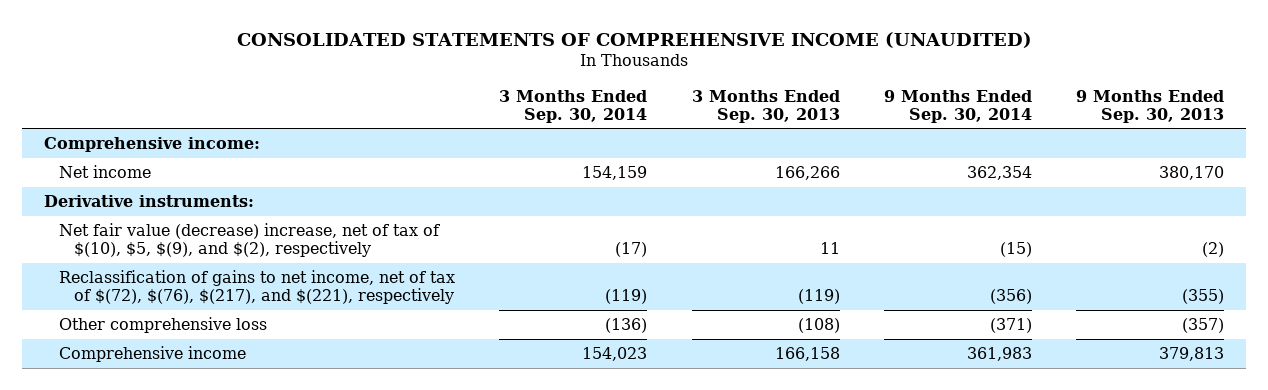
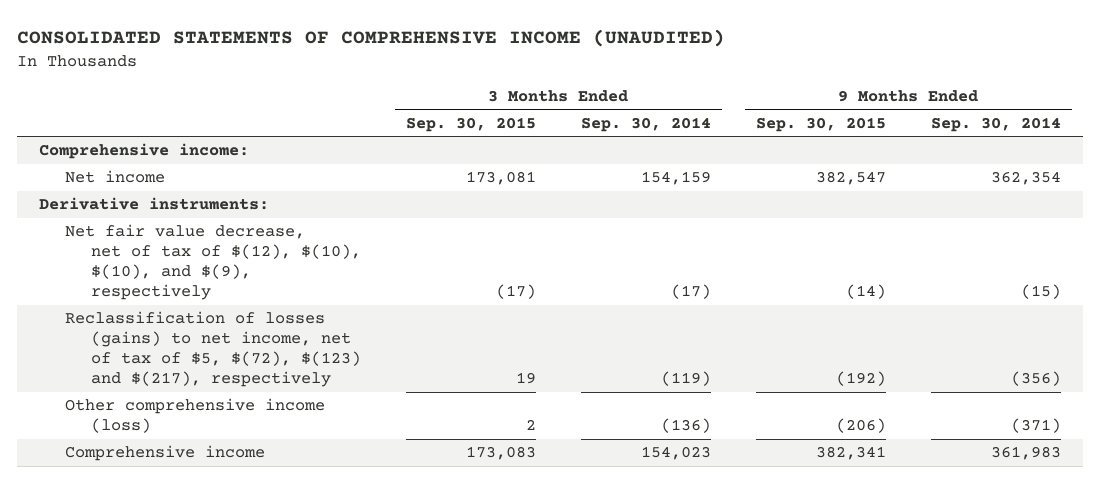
- | 3 Months Ended Sep. 30, 2014 | 3 Months Ended Sep. 30, 2013 | 9 Months Ended Sep. 30, 2014 | 9 Months Ended Sep. 30, 2013
+ | 3 Months Ended Sep. 30, 2015 | 3 Months Ended Sep. 30, 2014 | 9 Months Ended Sep. 30, 2015 | 9 Months Ended Sep. 30, 2014
- Net fair value (decrease) increase, net of tax of $(10), $5, $(9), and $(2), respectively | (17) | 11 | (15) | (2)
- Reclassification of gains to net income, net of tax of $(72), $(76), $(217), and $(221), respectively | (119) | (119) | (356) | (355)
- Other comprehensive loss | (136) | (108) | (371) | (357)
+ Net fair value decrease, net of tax of $(12), $(10), $(10), and $(9), respectively | (17) | (17) | (14) | (15)
+ Reclassification of losses (gains) to net income, net of tax of $5, $(72), $(123) and $(217), respectively | 19 | (119) | (192) | (356)
+ Other comprehensive income (loss) | 2 | (136) | (206) | (371)

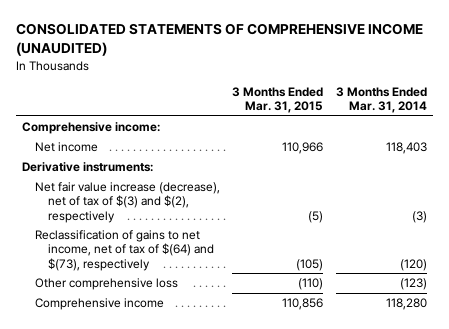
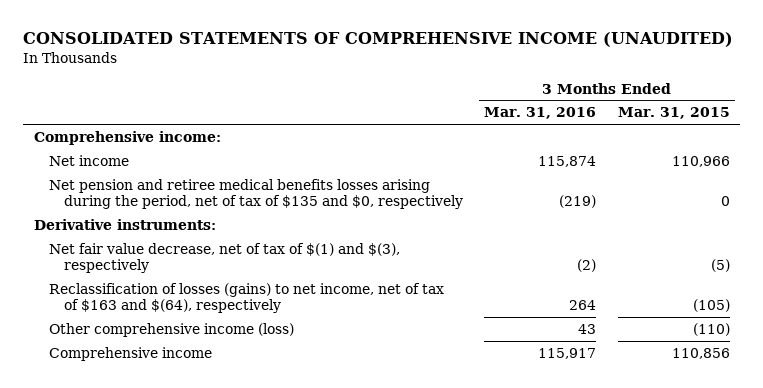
- | 3 Months Ended Mar. 31, 2015 | 3 Months Ended Mar. 31, 2014
+ | 3 Months Ended Mar. 31, 2016 | 3 Months Ended Mar. 31, 2015
+ Net pension and retiree medical benefits losses arising during the period, net of tax of $135 and $0, respectively | (219) | 0
- Net fair value increase (decrease), net of tax of $(3) and $(2), respectively | (5) | (3)
- Reclassification of gains to net income, net of tax of $(64) and $(73), respectively | (105) | (120)
- Other comprehensive loss | (110) | (123)
+ Net fair value decrease, net of tax of $(1) and $(3), respectively | (2) | (5)
+ Reclassification of losses (gains) to net income, net of tax of $163 and $(64), respectively | 264 | (105)
+ Other comprehensive income (loss) | 43 | (110)

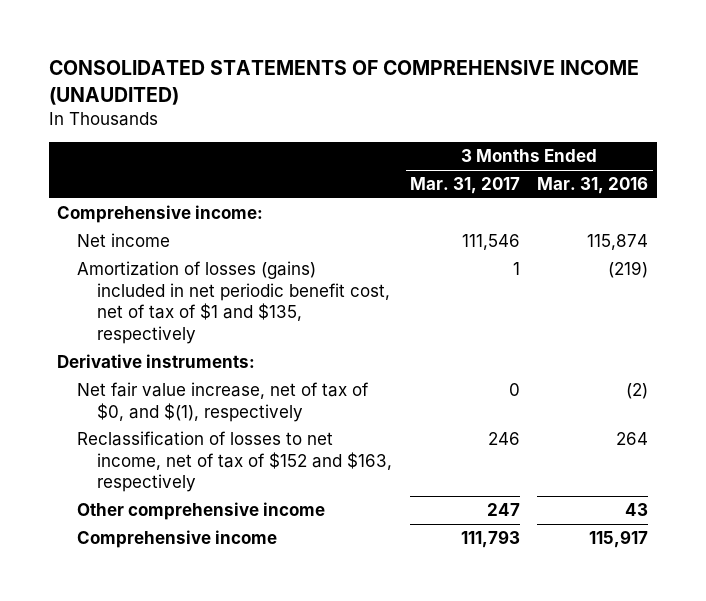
- | 3 Months Ended Mar. 31, 2016 | 3 Months Ended Mar. 31, 2015
+ | 3 Months Ended Mar. 31, 2017 | 3 Months Ended Mar. 31, 2016
- Net pension and retiree medical benefits losses arising during the period, net of tax of $135 and $0, respectively | (219) | 0
+ Amortization of losses (gains) included in net periodic benefit cost, net of tax of $1 and $135, respectively | 1 | (219)
- Net fair value decrease, net of tax of $(1) and $(3), respectively | (2) | (5)
- Reclassification of losses (gains) to net income, net of tax of $163 and $(64), respectively | 264 | (105)
- Other comprehensive income (loss) | 43 | (110)
+ Net fair value increase, net of tax of $0, and $(1), respectively | 0 | (2)
+ Reclassification of losses to net income, net of tax of $152 and $163, respectively | 246 | 264
+ Other comprehensive income | 247 | 43

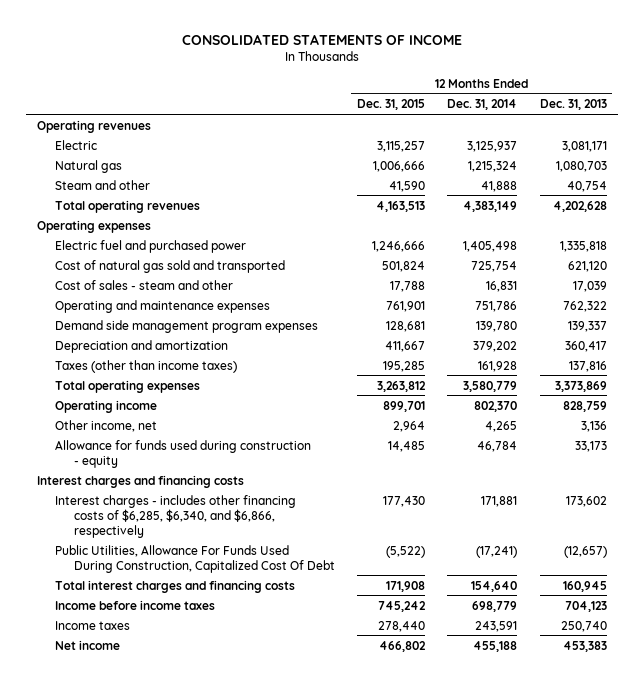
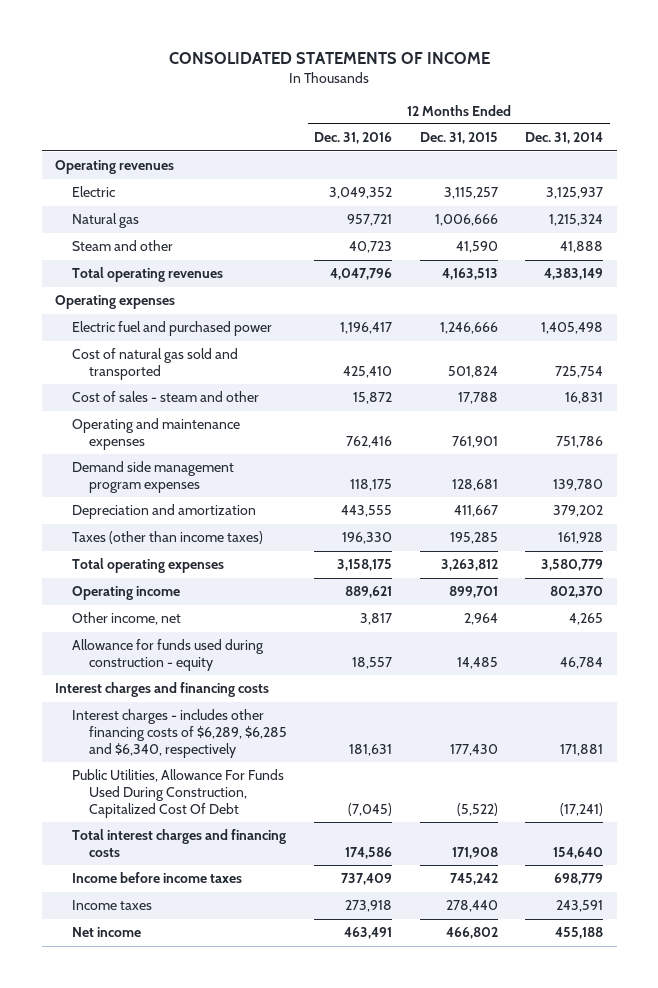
- | 12 Months Ended Dec. 31, 2015 | 12 Months Ended Dec. 31, 2014 | 12 Months Ended Dec. 31, 2013
+ | 12 Months Ended Dec. 31, 2016 | 12 Months Ended Dec. 31, 2015 | 12 Months Ended Dec. 31, 2014
- Interest charges - includes other financing costs of $6,285, $6,340, and $6,866, respectively | 177,430 | 171,881 | 173,602
+ Interest charges - includes other financing costs of $6,289, $6,285 and $6,340, respectively | 181,631 | 177,430 | 171,881

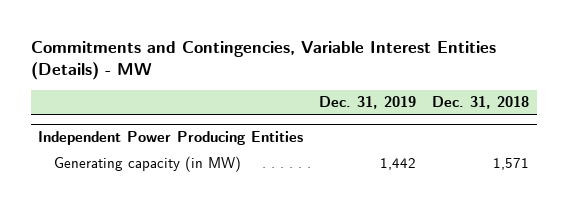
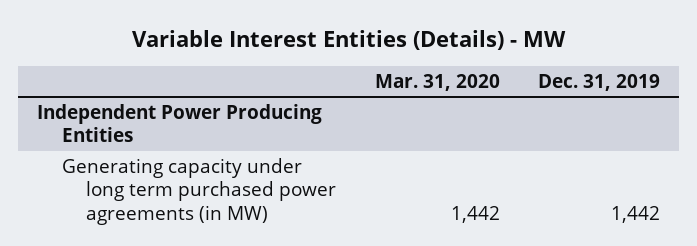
- Commitments and Contingencies, Variable Interest Entities (Details) - MW
+ Variable Interest Entities (Details) - MW
- | Dec. 31, 2019 | Dec. 31, 2018
+ | Mar. 31, 2020 | Dec. 31, 2019
@ Independent Power Producing Entities
- Generating capacity (in MW) | 1,442 | 1,571
+ Generating capacity under long term purchased power agreements (in MW) | 1,442 | 1,442

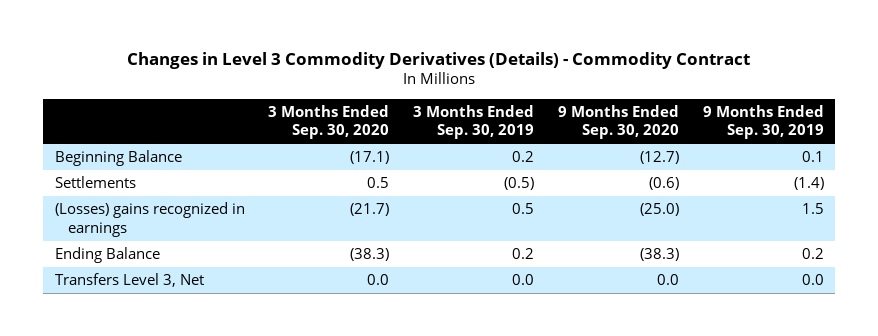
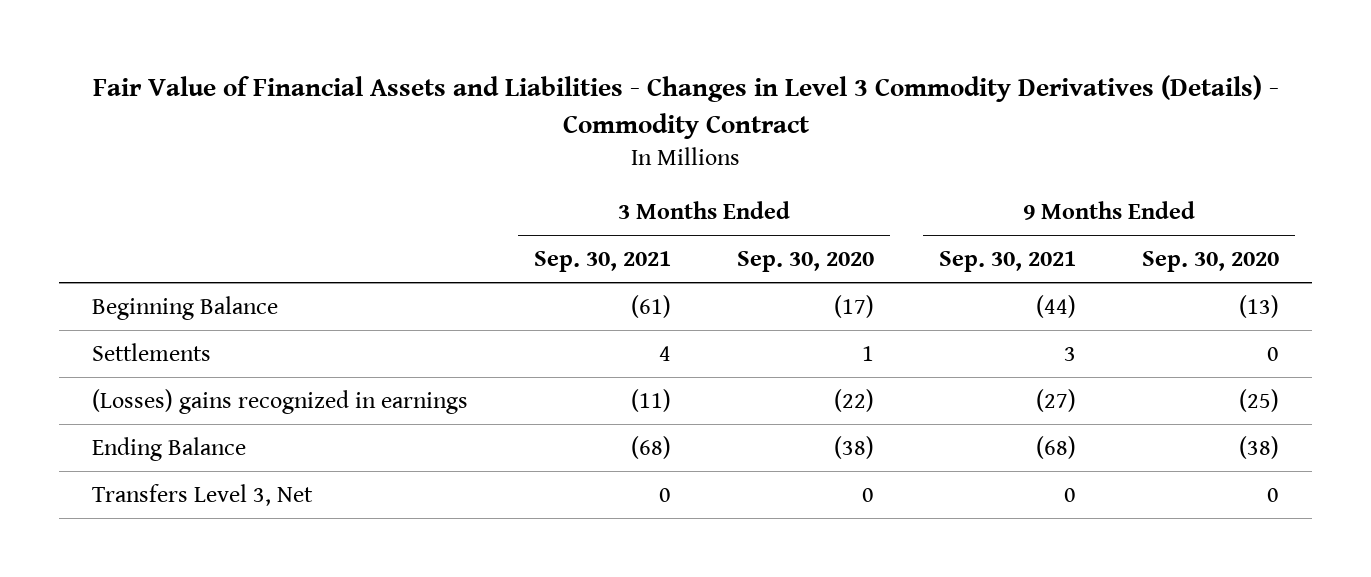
- Changes in Level 3 Commodity Derivatives (Details) - Commodity Contract
+ Fair Value of Financial Assets and Liabilities - Changes in Level 3 Commodity Derivatives (Details) - Commodity Contract
- | 3 Months Ended Sep. 30, 2020 | 3 Months Ended Sep. 30, 2019 | 9 Months Ended Sep. 30, 2020 | 9 Months Ended Sep. 30, 2019
+ | 3 Months Ended Sep. 30, 2021 | 3 Months Ended Sep. 30, 2020 | 9 Months Ended Sep. 30, 2021 | 9 Months Ended Sep. 30, 2020
- Beginning Balance | (17.1) | 0.2 | (12.7) | 0.1
- Settlements | 0.5 | (0.5) | (0.6) | (1.4)
- (Losses) gains recognized in earnings | (21.7) | 0.5 | (25.0) | 1.5
- Ending Balance | (38.3) | 0.2 | (38.3) | 0.2
- Transfers Level 3, Net | 0.0 | 0.0 | 0.0 | 0.0
+ Beginning Balance | (61) | (17) | (44) | (13)
+ Settlements | 4 | 1 | 3 | 0
+ (Losses) gains recognized in earnings | (11) | (22) | (27) | (25)
+ Ending Balance | (68) | (38) | (68) | (38)
+ Transfers Level 3, Net | 0 | 0 | 0 | 0

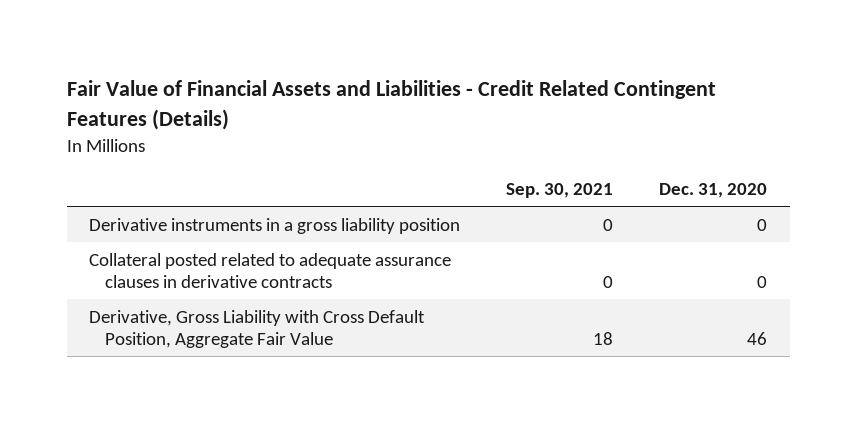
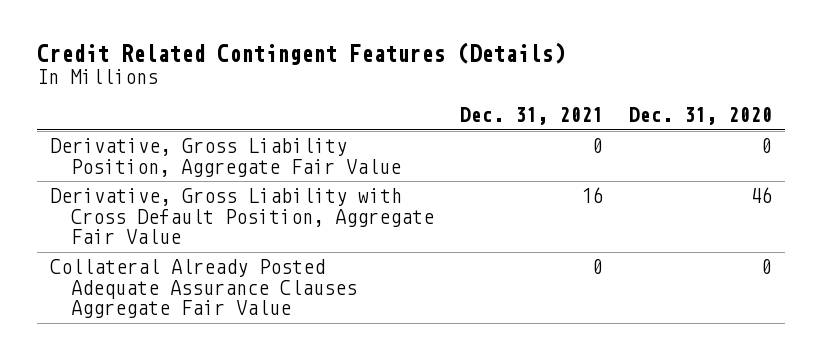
- Fair Value of Financial Assets and Liabilities - Credit Related Contingent Features (Details)
+ Credit Related Contingent Features (Details)
- | Sep. 30, 2021 | Dec. 31, 2020
+ | Dec. 31, 2021 | Dec. 31, 2020
- Derivative instruments in a gross liability position | 0 | 0
- Collateral posted related to adequate assurance clauses in derivative contracts | 0 | 0
+ Derivative, Gross Liability Position, Aggregate Fair Value | 0 | 0
+ Collateral Already Posted Adequate Assurance Clauses Aggregate Fair Value | 0 | 0

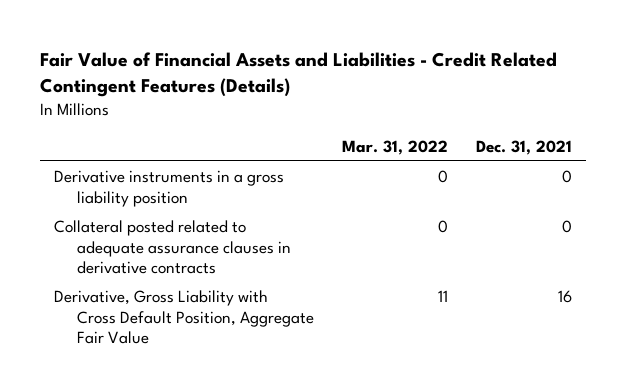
- Credit Related Contingent Features (Details)
+ Fair Value of Financial Assets and Liabilities - Credit Related Contingent Features (Details)
- | Dec. 31, 2021 | Dec. 31, 2020
+ | Mar. 31, 2022 | Dec. 31, 2021
- Derivative, Gross Liability Position, Aggregate Fair Value | 0 | 0
+ Derivative instruments in a gross liability position | 0 | 0
+ Collateral posted related to adequate assurance clauses in derivative contracts | 0 | 0
- Collateral Already Posted Adequate Assurance Clauses Aggregate Fair Value | 0 | 0

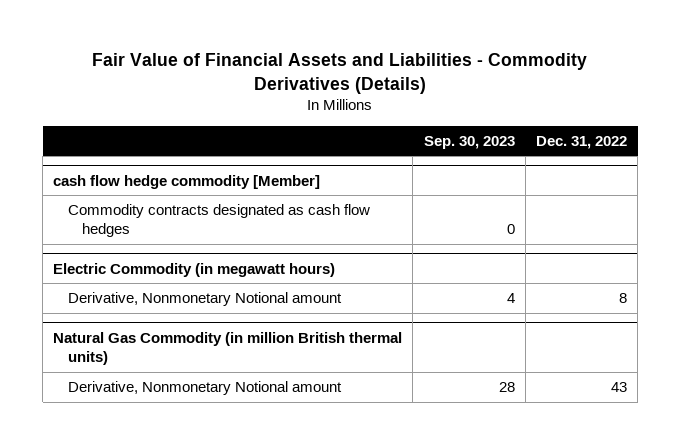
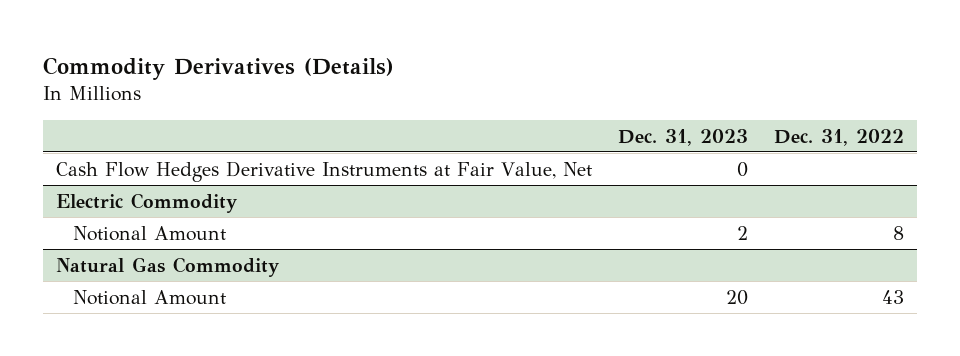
- Fair Value of Financial Assets and Liabilities - Commodity Derivatives (Details)
+ Commodity Derivatives (Details)
- | Sep. 30, 2023 | Dec. 31, 2022
+ | Dec. 31, 2023 | Dec. 31, 2022
- cash flow hedge commodity [Member]
- Commodity contracts designated as cash flow hedges | 0 |
- Electric Commodity (in megawatt hours)
- Derivative, Nonmonetary Notional amount | 4 | 8
- Natural Gas Commodity (in million British thermal units)
- Derivative, Nonmonetary Notional amount | 28 | 43
+ Cash Flow Hedges Derivative Instruments at Fair Value, Net | 0 |
+ Electric Commodity
+ Notional Amount | 2 | 8
+ Natural Gas Commodity
+ Notional Amount | 20 | 43

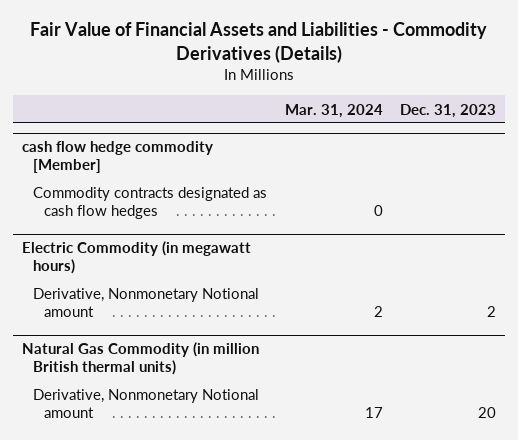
- Commodity Derivatives (Details)
+ Fair Value of Financial Assets and Liabilities - Commodity Derivatives (Details)
- | Dec. 31, 2023 | Dec. 31, 2022
+ | Mar. 31, 2024 | Dec. 31, 2023
- Cash Flow Hedges Derivative Instruments at Fair Value, Net | 0 |
- Electric Commodity
- Notional Amount | 2 | 8
- Natural Gas Commodity
- Notional Amount | 20 | 43
+ cash flow hedge commodity [Member]
+ Commodity contracts designated as cash flow hedges | 0 |
+ Electric Commodity (in megawatt hours)
+ Derivative, Nonmonetary Notional amount | 2 | 2
+ Natural Gas Commodity (in million British thermal units)
+ Derivative, Nonmonetary Notional amount | 17 | 20

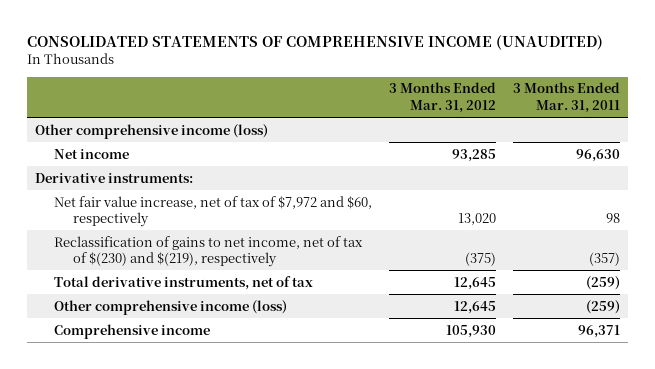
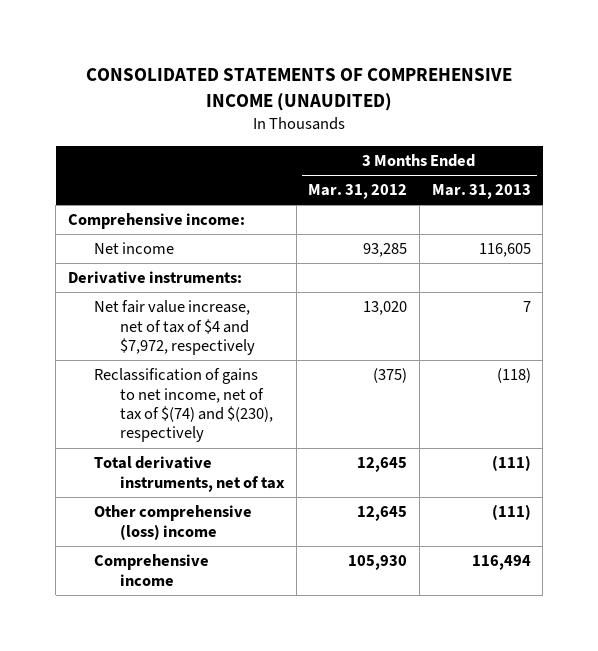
- | 3 Months Ended Mar. 31, 2012 | 3 Months Ended Mar. 31, 2011
+ | 3 Months Ended Mar. 31, 2012 | 3 Months Ended Mar. 31, 2013
- Other comprehensive income (loss)
+ Comprehensive income:
- Net fair value increase, net of tax of $7,972 and $60, respectively | 13,020 | 98
- Reclassification of gains to net income, net of tax of $(230) and $(219), respectively | (375) | (357)
+ Net fair value increase, net of tax of $4 and $7,972, respectively | 13,020 | 7
+ Reclassification of gains to net income, net of tax of $(74) and $(230), respectively | (375) | (118)
- Other comprehensive income (loss) | 12,645 | (259)
+ Other comprehensive (loss) income | 12,645 | (111)

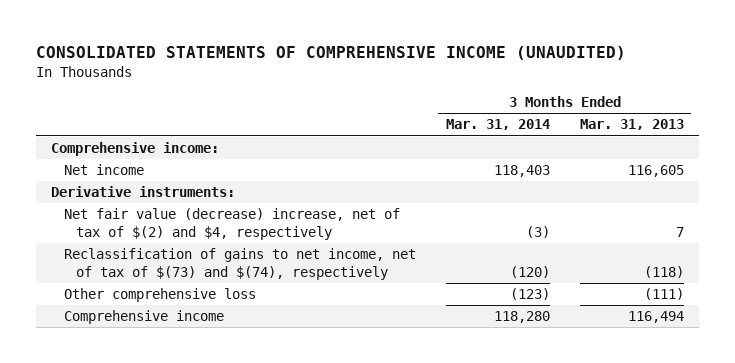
- | 3 Months Ended Mar. 31, 2012 | 3 Months Ended Mar. 31, 2013
+ | 3 Months Ended Mar. 31, 2014 | 3 Months Ended Mar. 31, 2013
- Net fair value increase, net of tax of $4 and $7,972, respectively | 13,020 | 7
- Reclassification of gains to net income, net of tax of $(74) and $(230), respectively | (375) | (118)
- Total derivative instruments, net of tax | 12,645 | (111)
- Other comprehensive (loss) income | 12,645 | (111)
+ Net fair value (decrease) increase, net of tax of $(2) and $4, respectively | (3) | 7
+ Reclassification of gains to net income, net of tax of $(73) and $(74), respectively | (120) | (118)
+ Other comprehensive loss | (123) | (111)

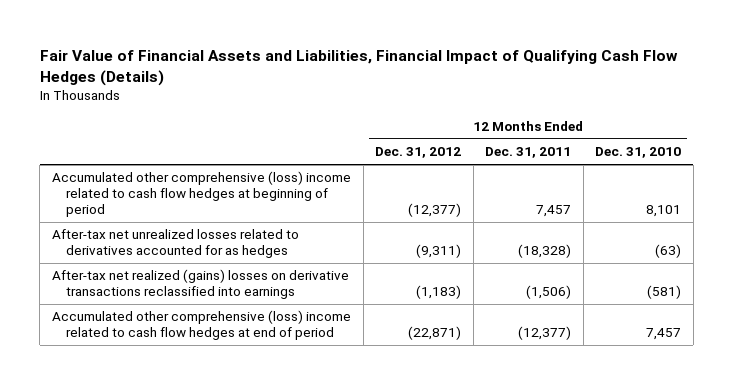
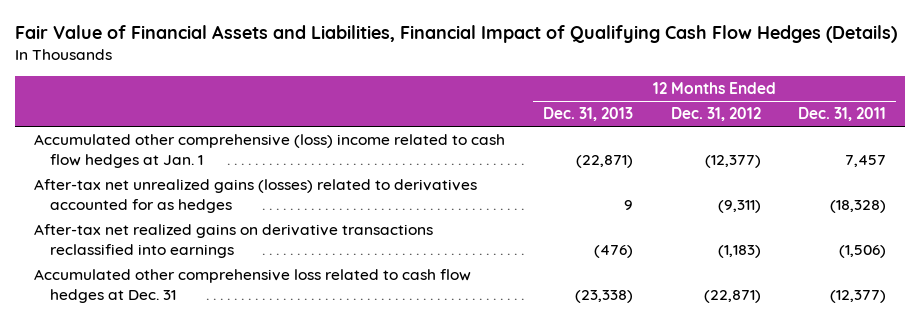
- | 12 Months Ended Dec. 31, 2012 | 12 Months Ended Dec. 31, 2011 | 12 Months Ended Dec. 31, 2010
+ | 12 Months Ended Dec. 31, 2013 | 12 Months Ended Dec. 31, 2012 | 12 Months Ended Dec. 31, 2011
- Accumulated other comprehensive (loss) income related to cash flow hedges at beginning of period | (12,377) | 7,457 | 8,101
- After-tax net unrealized losses related to derivatives accounted for as hedges | (9,311) | (18,328) | (63)
- After-tax net realized (gains) losses on derivative transactions reclassified into earnings | (1,183) | (1,506) | (581)
- Accumulated other comprehensive (loss) income related to cash flow hedges at end of period | (22,871) | (12,377) | 7,457
+ Accumulated other comprehensive (loss) income related to cash flow hedges at Jan. 1 | (22,871) | (12,377) | 7,457
+ After-tax net unrealized gains (losses) related to derivatives accounted for as hedges | 9 | (9,311) | (18,328)
+ After-tax net realized gains on derivative transactions reclassified into earnings | (476) | (1,183) | (1,506)
+ Accumulated other comprehensive loss related to cash flow hedges at Dec. 31 | (23,338) | (22,871) | (12,377)

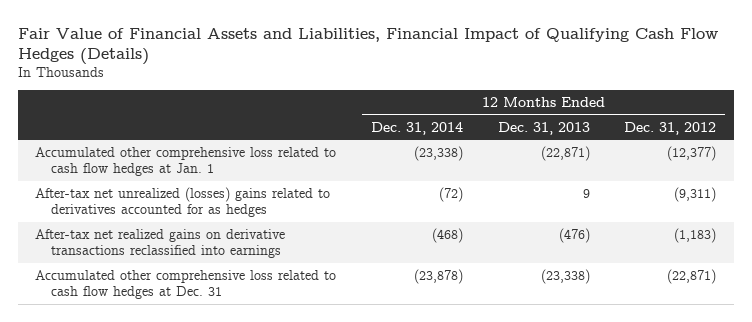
- | 12 Months Ended Dec. 31, 2013 | 12 Months Ended Dec. 31, 2012 | 12 Months Ended Dec. 31, 2011
+ | 12 Months Ended Dec. 31, 2014 | 12 Months Ended Dec. 31, 2013 | 12 Months Ended Dec. 31, 2012
- Accumulated other comprehensive (loss) income related to cash flow hedges at Jan. 1 | (22,871) | (12,377) | 7,457
- After-tax net unrealized gains (losses) related to derivatives accounted for as hedges | 9 | (9,311) | (18,328)
+ Accumulated other comprehensive loss related to cash flow hedges at Jan. 1 | (23,338) | (22,871) | (12,377)
+ After-tax net unrealized (losses) gains related to derivatives accounted for as hedges | (72) | 9 | (9,311)

